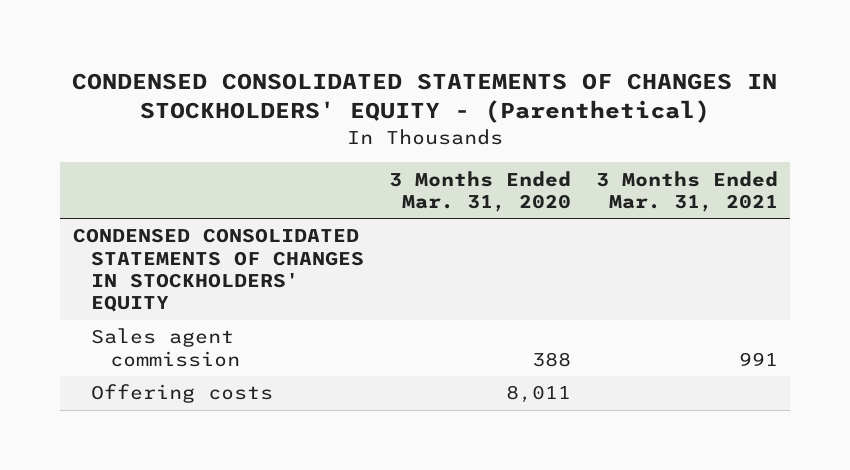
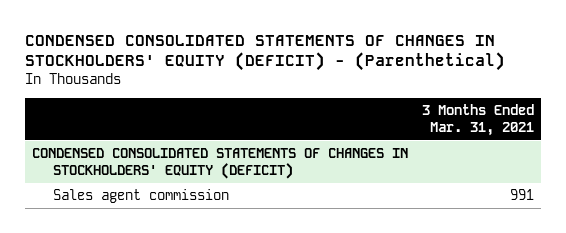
- CONDENSED CONSOLIDATED STATEMENTS OF CHANGES IN STOCKHOLDERS' EQUITY - (Parenthetical)
+ CONDENSED CONSOLIDATED STATEMENTS OF CHANGES IN STOCKHOLDERS' EQUITY (DEFICIT) - (Parenthetical)
- | 3 Months Ended Mar. 31, 2020 | 3 Months Ended Mar. 31, 2021
+ | 3 Months Ended Mar. 31, 2021
- CONDENSED CONSOLIDATED STATEMENTS OF CHANGES IN STOCKHOLDERS' EQUITY
+ CONDENSED CONSOLIDATED STATEMENTS OF CHANGES IN STOCKHOLDERS' EQUITY (DEFICIT)
- Offering costs | 8,011 |

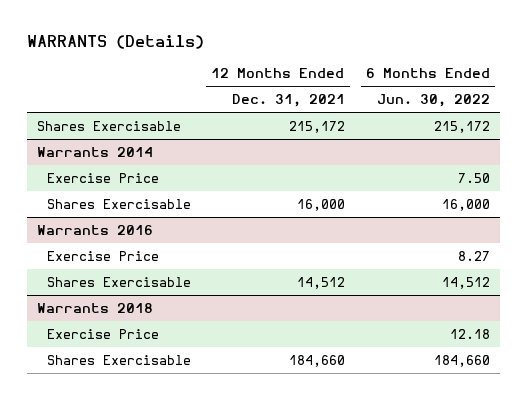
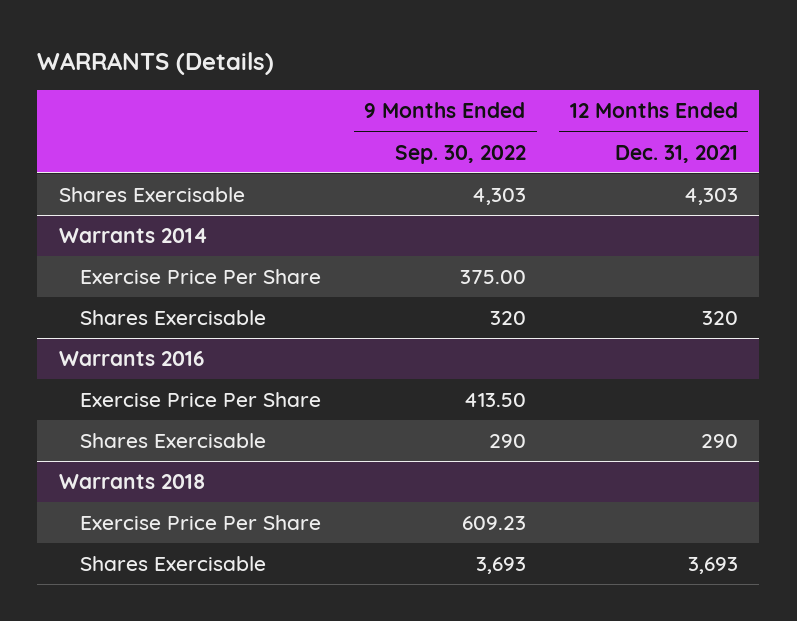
- | 12 Months Ended Dec. 31, 2021 | 6 Months Ended Jun. 30, 2022
+ | 9 Months Ended Sep. 30, 2022 | 12 Months Ended Dec. 31, 2021
- Shares Exercisable | 215,172 | 215,172
+ Shares Exercisable | 4,303 | 4,303
@ Warrants 2014
- Exercise Price | | 7.50
- Shares Exercisable | 16,000 | 16,000
+ Exercise Price Per Share | 375.00 |
+ Shares Exercisable | 320 | 320
@ Warrants 2016
- Exercise Price | | 8.27
- Shares Exercisable | 14,512 | 14,512
+ Exercise Price Per Share | 413.50 |
+ Shares Exercisable | 290 | 290
@ Warrants 2018
- Exercise Price | | 12.18
- Shares Exercisable | 184,660 | 184,660
+ Exercise Price Per Share | 609.23 |
+ Shares Exercisable | 3,693 | 3,693

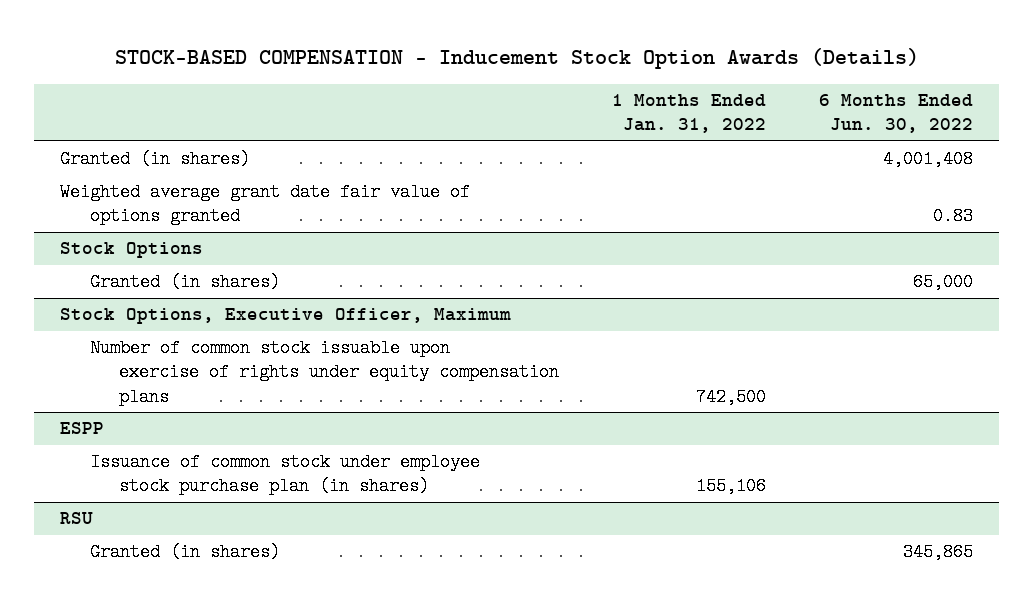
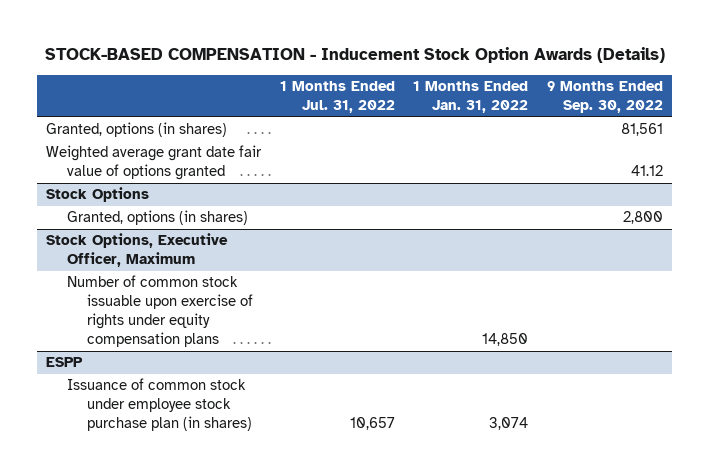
- | 1 Months Ended Jan. 31, 2022 | 6 Months Ended Jun. 30, 2022
+ | 1 Months Ended Jul. 31, 2022 | 1 Months Ended Jan. 31, 2022 | 9 Months Ended Sep. 30, 2022
- Granted (in shares) | | 4,001,408
+ Granted, options (in shares) | | | 81,561
@ Stock Options
- Granted (in shares) | | 65,000
+ Granted, options (in shares) | | | 2,800
@ Stock Options, Executive Officer, Maximum
- Number of common stock issuable upon exercise of rights under equity compensation plans | 742,500 |
+ Number of common stock issuable upon exercise of rights under equity compensation plans | | 14,850 |
@ ESPP
- Issuance of common stock under employee stock purchase plan (in shares) | 155,106 |
- RSU
- Granted (in shares) | | 345,865
@ ESPP
+ Issuance of common stock under employee stock purchase plan (in shares) | 10,657 | 3,074 |

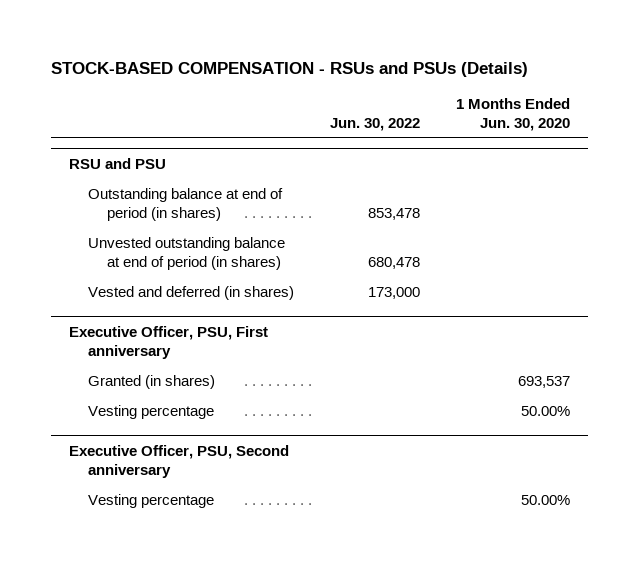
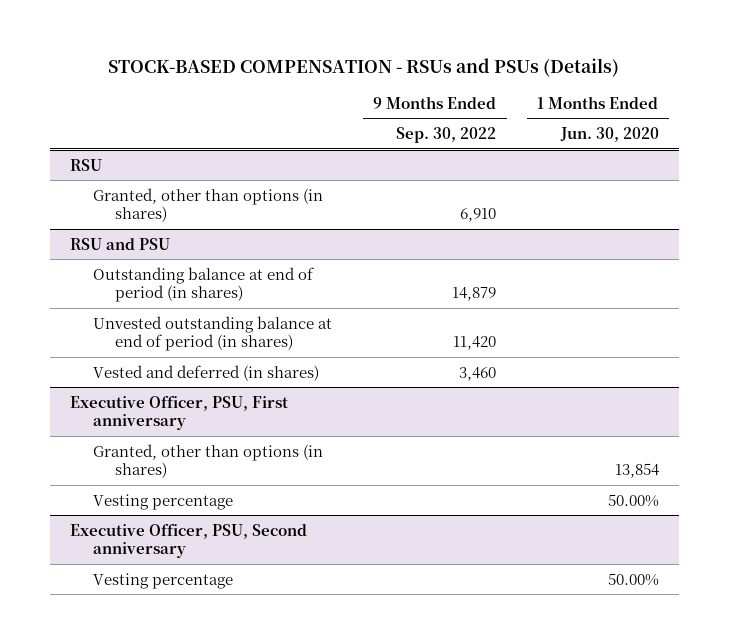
- | Jun. 30, 2022 | 1 Months Ended Jun. 30, 2020
+ | 9 Months Ended Sep. 30, 2022 | 1 Months Ended Jun. 30, 2020
+ RSU
+ Granted, other than options (in shares) | 6,910 |
@ Executive Officer, PSU, First anniversary
- Granted (in shares) | | 693,537
+ Granted, other than options (in shares) | | 13,854

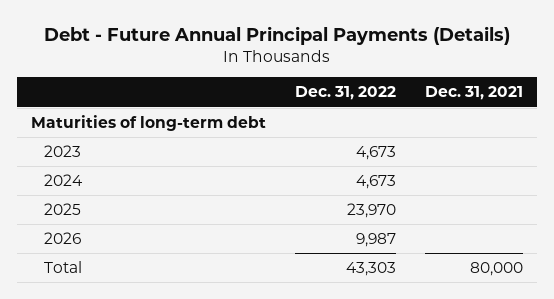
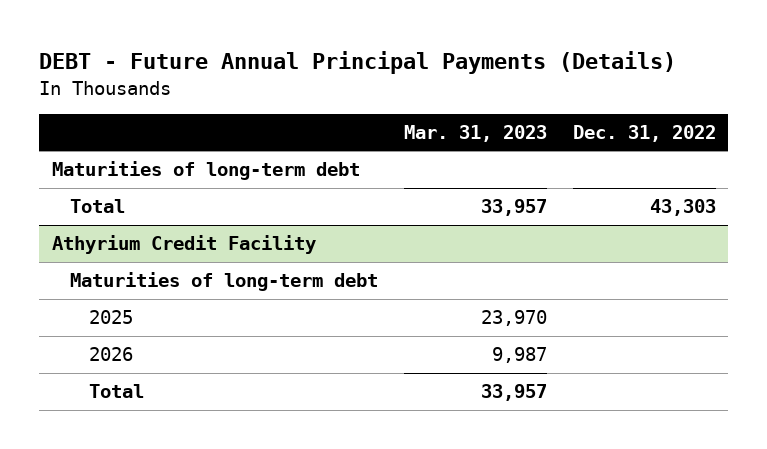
- Debt - Future Annual Principal Payments (Details)
+ DEBT - Future Annual Principal Payments (Details)
- | Dec. 31, 2022 | Dec. 31, 2021
+ | Mar. 31, 2023 | Dec. 31, 2022
- 2023 | 4,673 |
- 2024 | 4,673 |
- 2025 | 23,970 |
- 2026 | 9,987 |
+ Athyrium Credit Facility
+ Maturities of long-term debt
+ 2025 | 23,970 |
+ 2026 | 9,987 |
+ Total | 33,957 |

